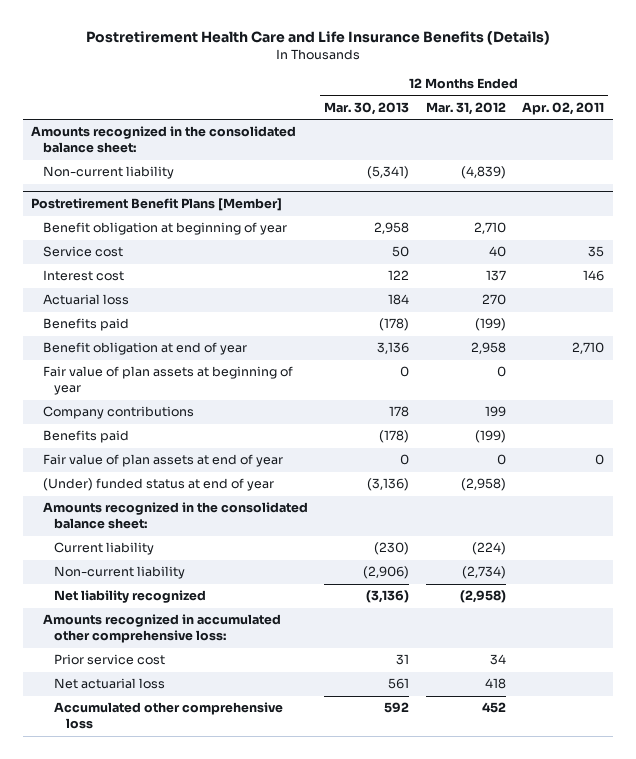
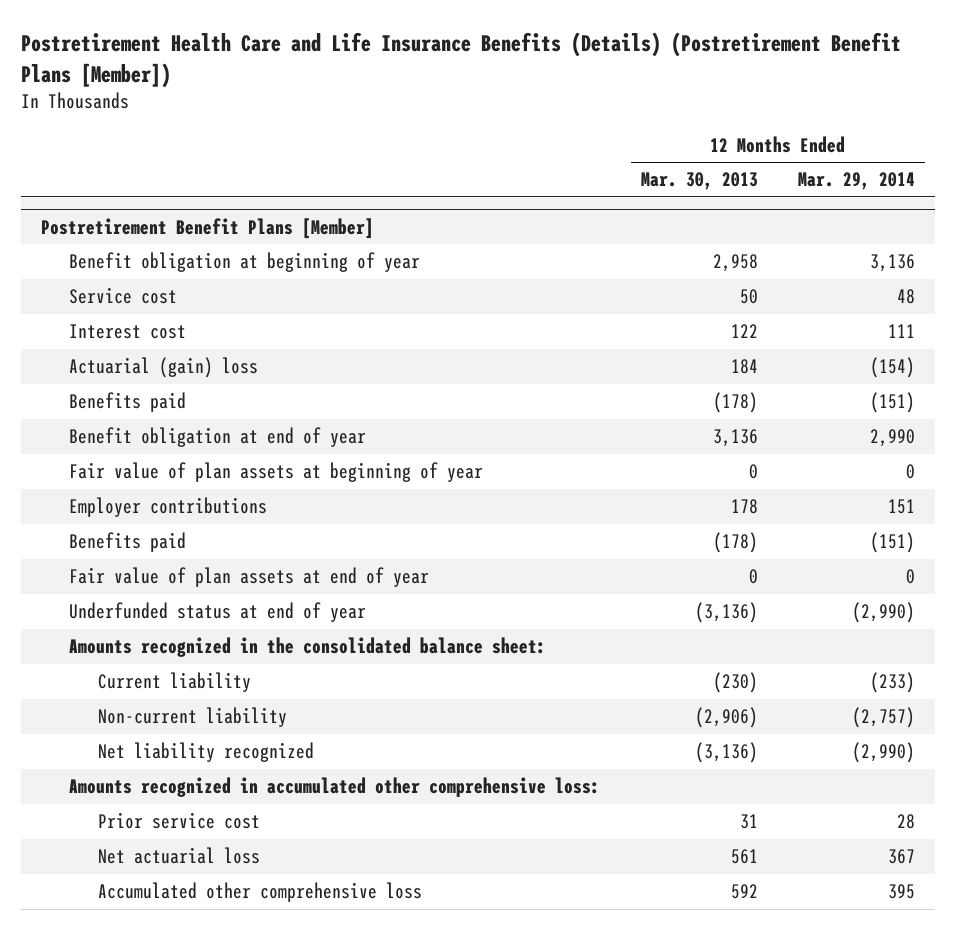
- Postretirement Health Care and Life Insurance Benefits (Details)
+ Postretirement Health Care and Life Insurance Benefits (Details) (Postretirement Benefit Plans [Member])
- | 12 Months Ended Mar. 30, 2013 | 12 Months Ended Mar. 31, 2012 | 12 Months Ended Apr. 02, 2011
+ | 12 Months Ended Mar. 30, 2013 | 12 Months Ended Mar. 29, 2014
- Amounts recognized in the consolidated balance sheet:
- Non-current liability | (5,341) | (4,839) |
@ Postretirement Benefit Plans [Member]
- Actuarial loss | 184 | 270 |
+ Actuarial (gain) loss | 184 | (154)
- Company contributions | 178 | 199 |
+ Employer contributions | 178 | 151
- (Under) funded status at end of year | (3,136) | (2,958) |
+ Underfunded status at end of year | (3,136) | (2,990)

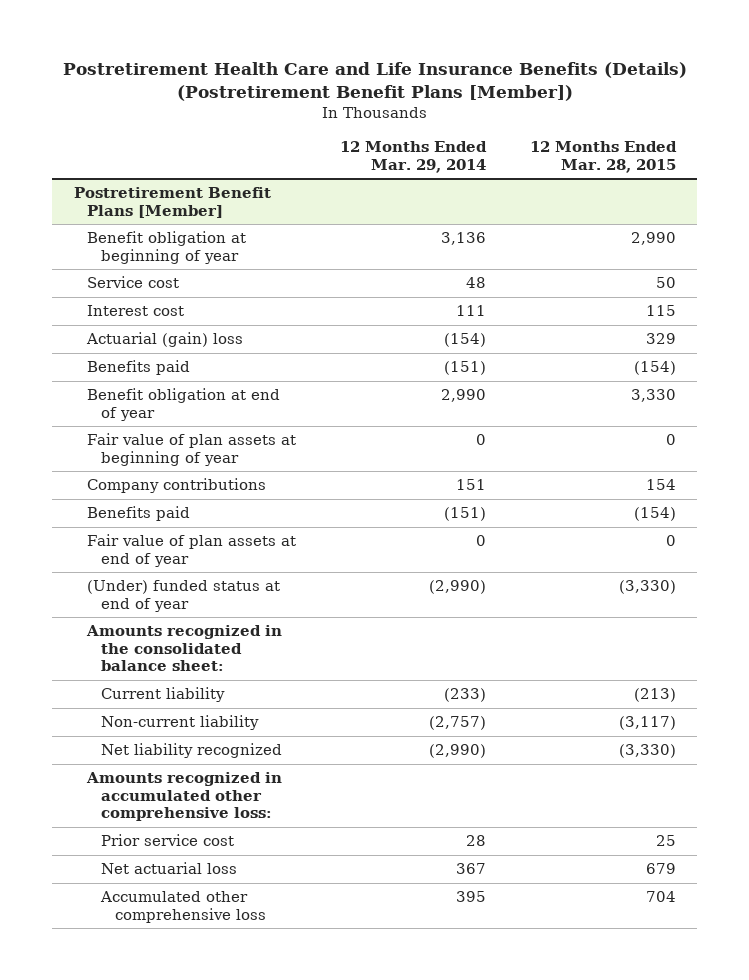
- | 12 Months Ended Mar. 30, 2013 | 12 Months Ended Mar. 29, 2014
+ | 12 Months Ended Mar. 29, 2014 | 12 Months Ended Mar. 28, 2015
@ Postretirement Benefit Plans [Member]
- Employer contributions | 178 | 151
+ Company contributions | 151 | 154
- Underfunded status at end of year | (3,136) | (2,990)
+ (Under) funded status at end of year | (2,990) | (3,330)

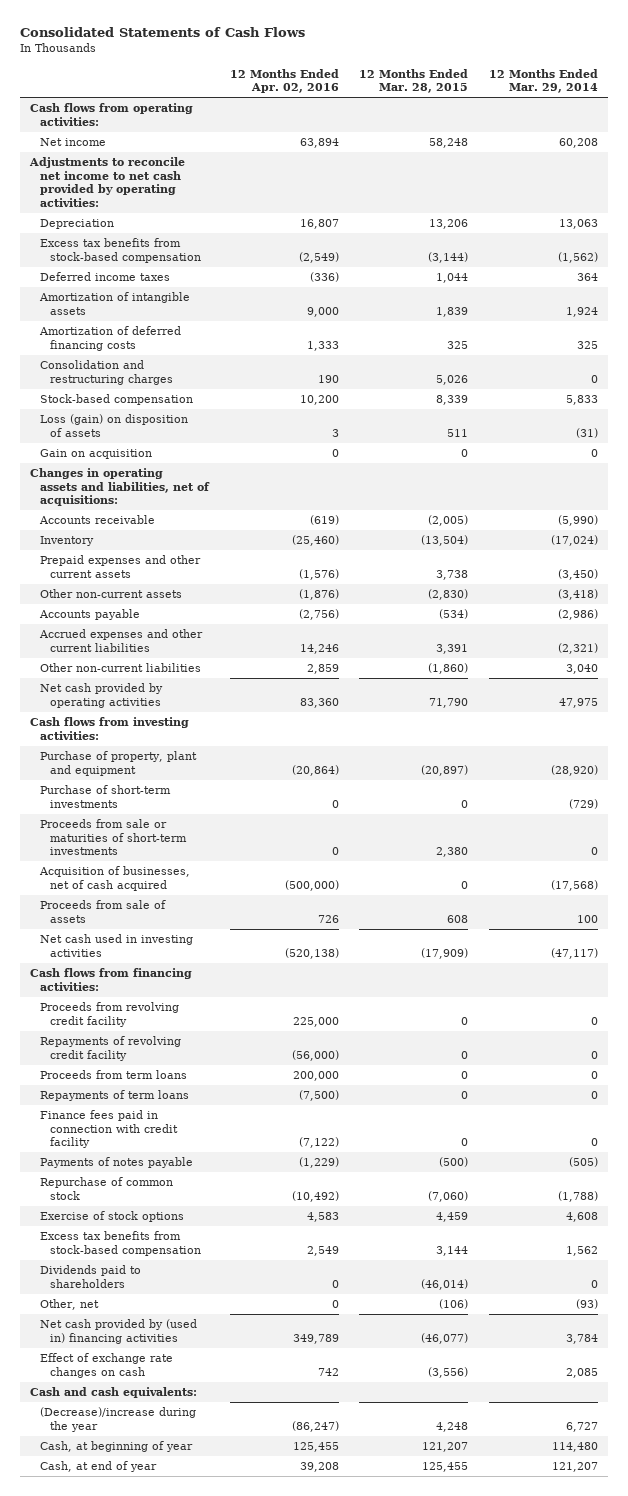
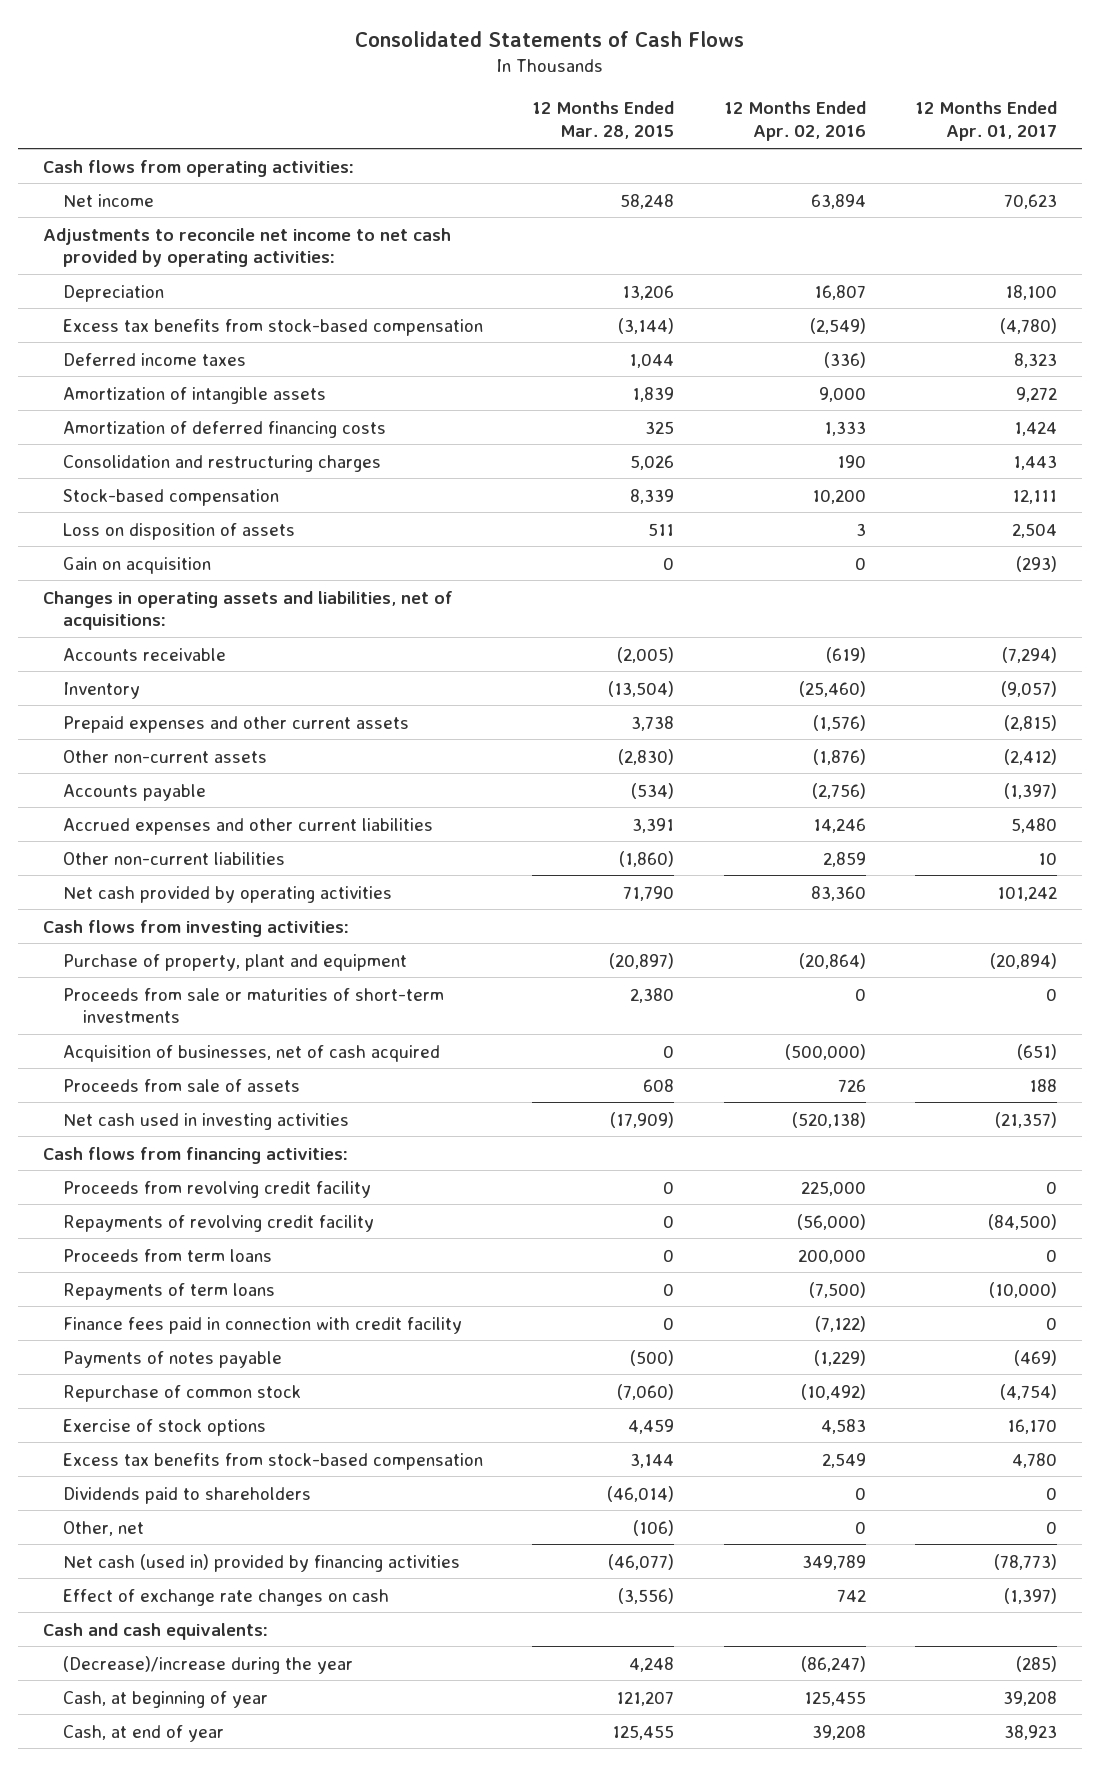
- | 12 Months Ended Apr. 02, 2016 | 12 Months Ended Mar. 28, 2015 | 12 Months Ended Mar. 29, 2014
+ | 12 Months Ended Mar. 28, 2015 | 12 Months Ended Apr. 02, 2016 | 12 Months Ended Apr. 01, 2017
- Loss (gain) on disposition of assets | 3 | 511 | (31)
+ Loss on disposition of assets | 511 | 3 | 2,504
- Purchase of short-term investments | 0 | 0 | (729)
- Net cash provided by (used in) financing activities | 349,789 | (46,077) | 3,784
+ Net cash (used in) provided by financing activities | (46,077) | 349,789 | (78,773)

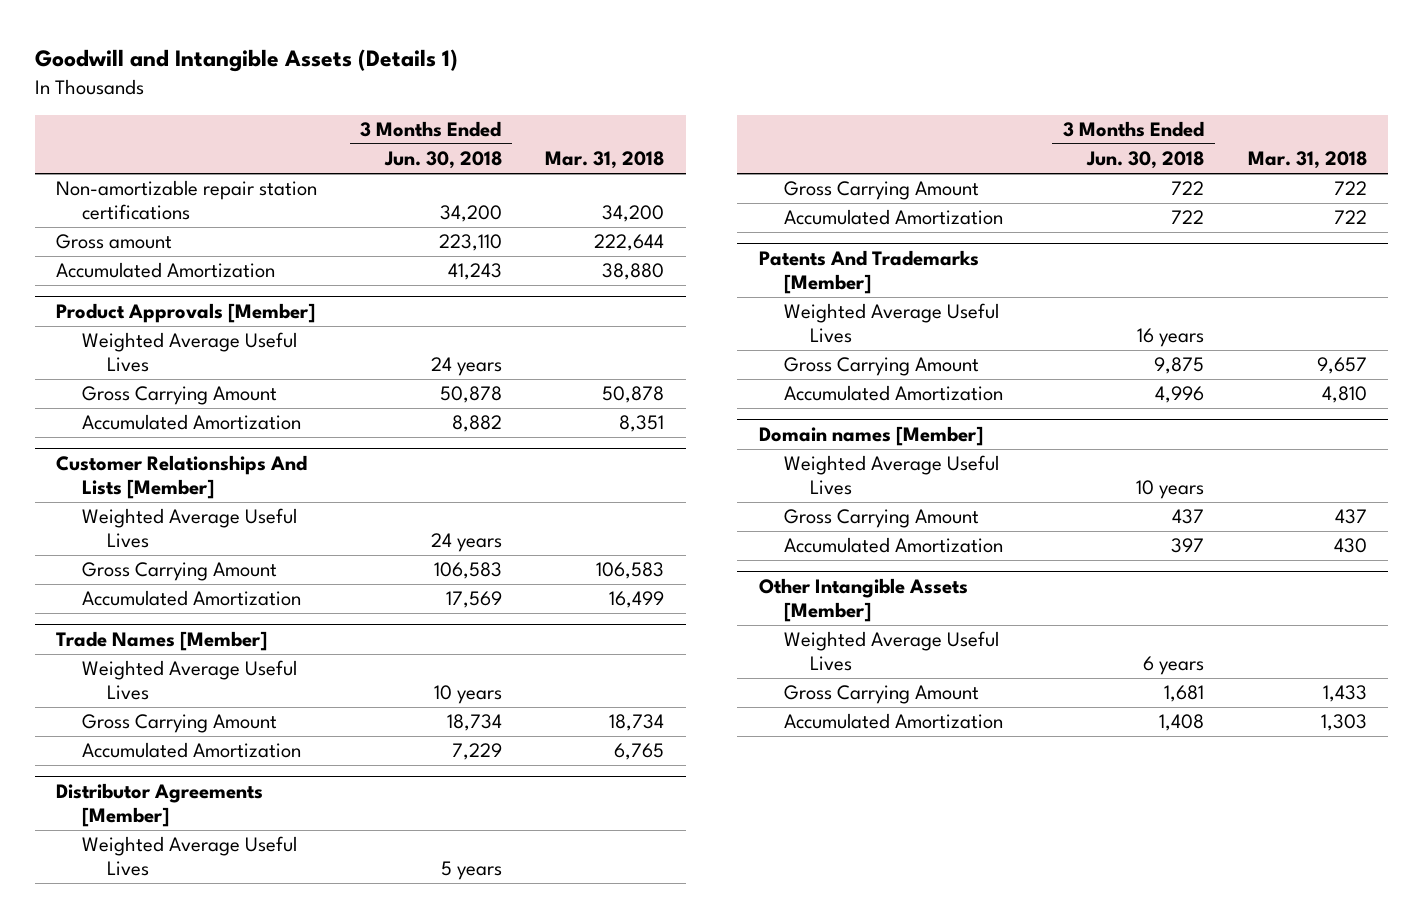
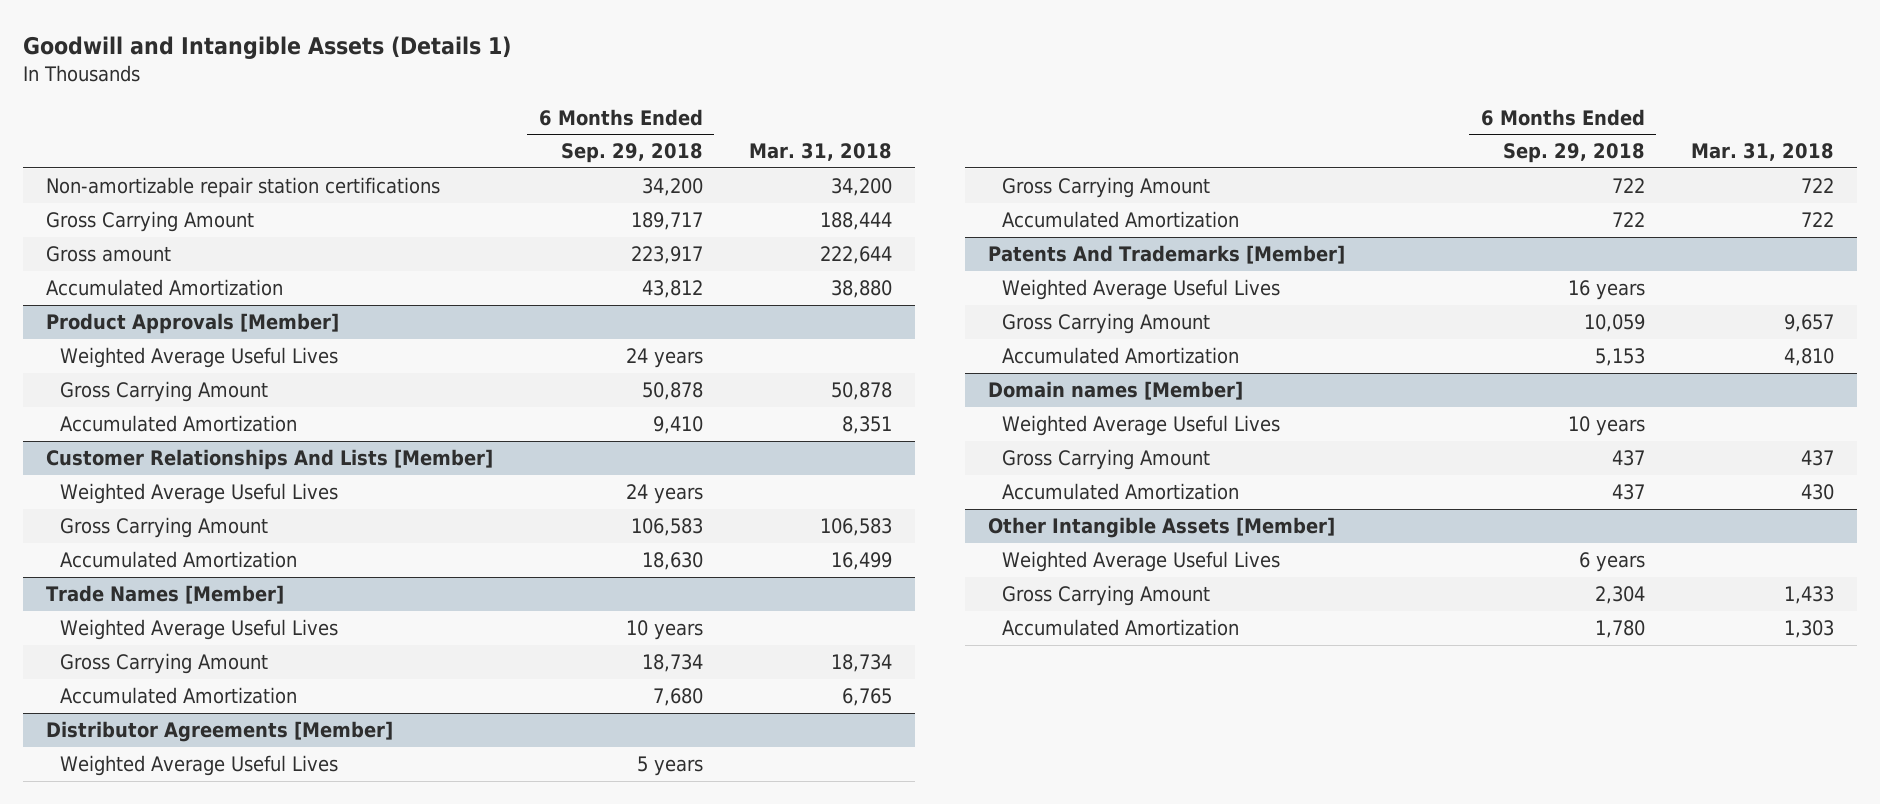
- | 3 Months Ended Jun. 30, 2018 | Mar. 31, 2018
+ | 6 Months Ended Sep. 29, 2018 | Mar. 31, 2018
+ Gross Carrying Amount | 189,717 | 188,444

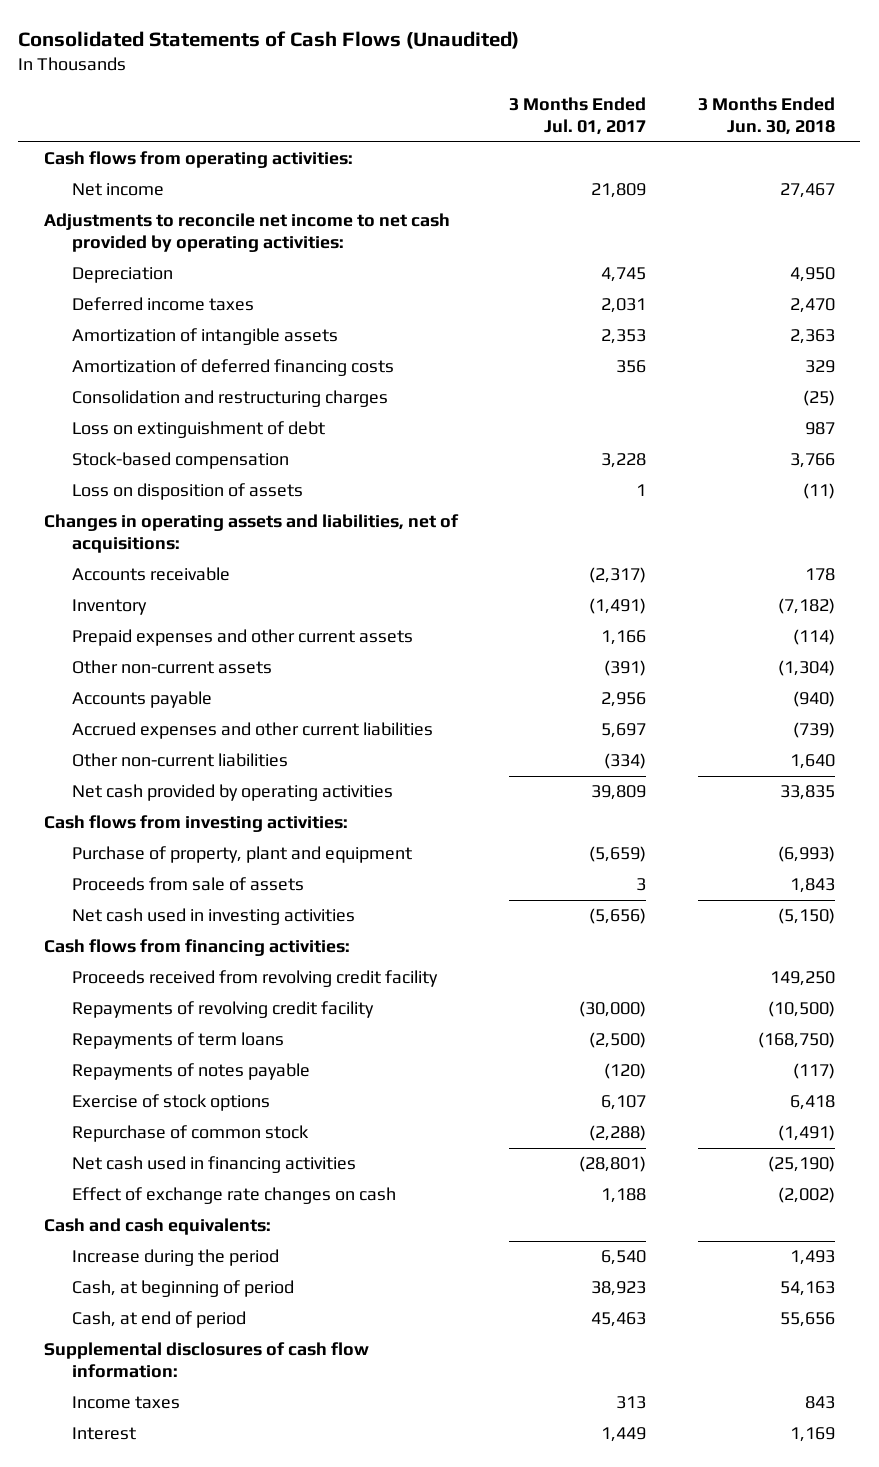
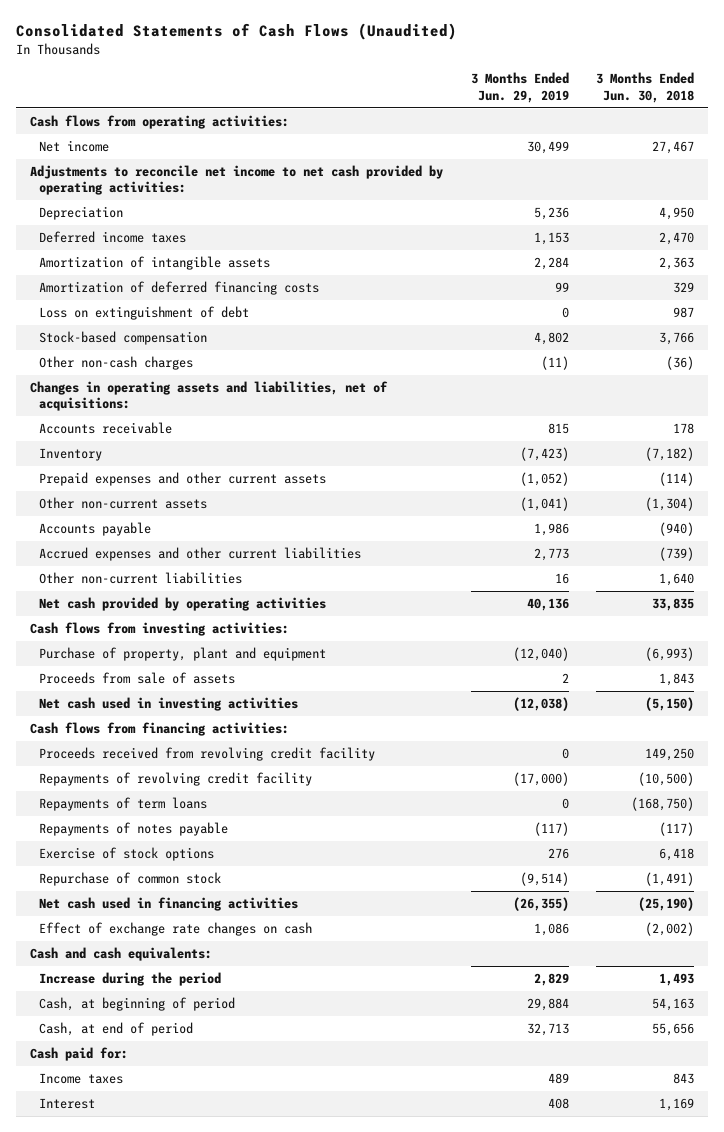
- | 3 Months Ended Jul. 01, 2017 | 3 Months Ended Jun. 30, 2018
+ | 3 Months Ended Jun. 29, 2019 | 3 Months Ended Jun. 30, 2018
- Consolidation and restructuring charges | | (25)
- Loss on disposition of assets | 1 | (11)
+ Other non-cash charges | (11) | (36)
- Supplemental disclosures of cash flow information:
+ Cash paid for:

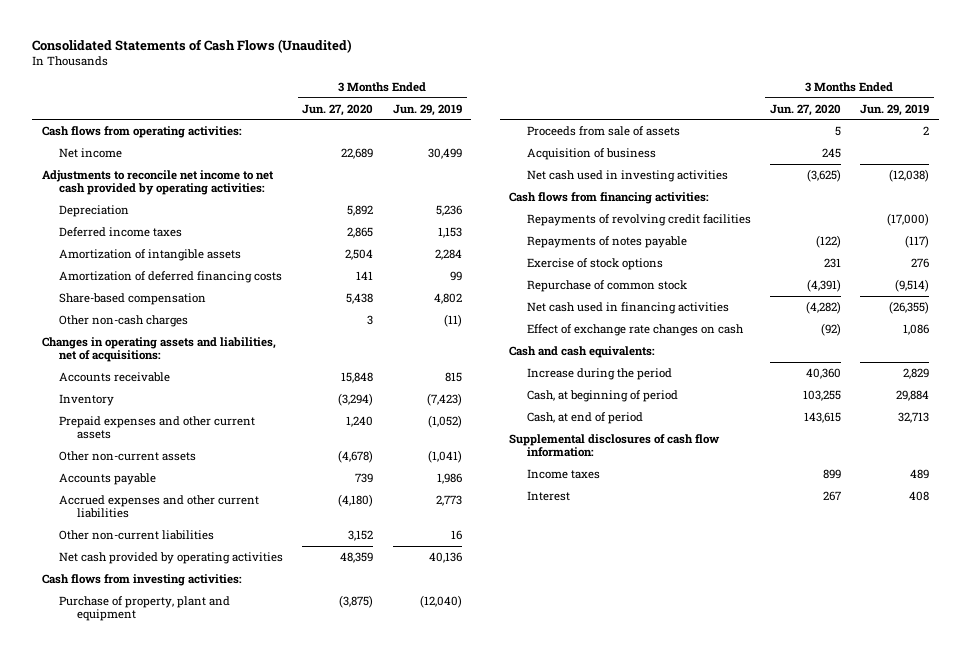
- | 3 Months Ended Jun. 29, 2019 | 3 Months Ended Jun. 30, 2018
+ | 3 Months Ended Jun. 27, 2020 | 3 Months Ended Jun. 29, 2019
- Loss on extinguishment of debt | 0 | 987
- Stock-based compensation | 4,802 | 3,766
+ Share-based compensation | 5,438 | 4,802
+ Acquisition of business | 245 |
- Proceeds received from revolving credit facility | 0 | 149,250
- Repayments of revolving credit facility | (17,000) | (10,500)
- Repayments of term loans | 0 | (168,750)
+ Repayments of revolving credit facilities | | (17,000)
- Cash paid for:
+ Supplemental disclosures of cash flow information:

